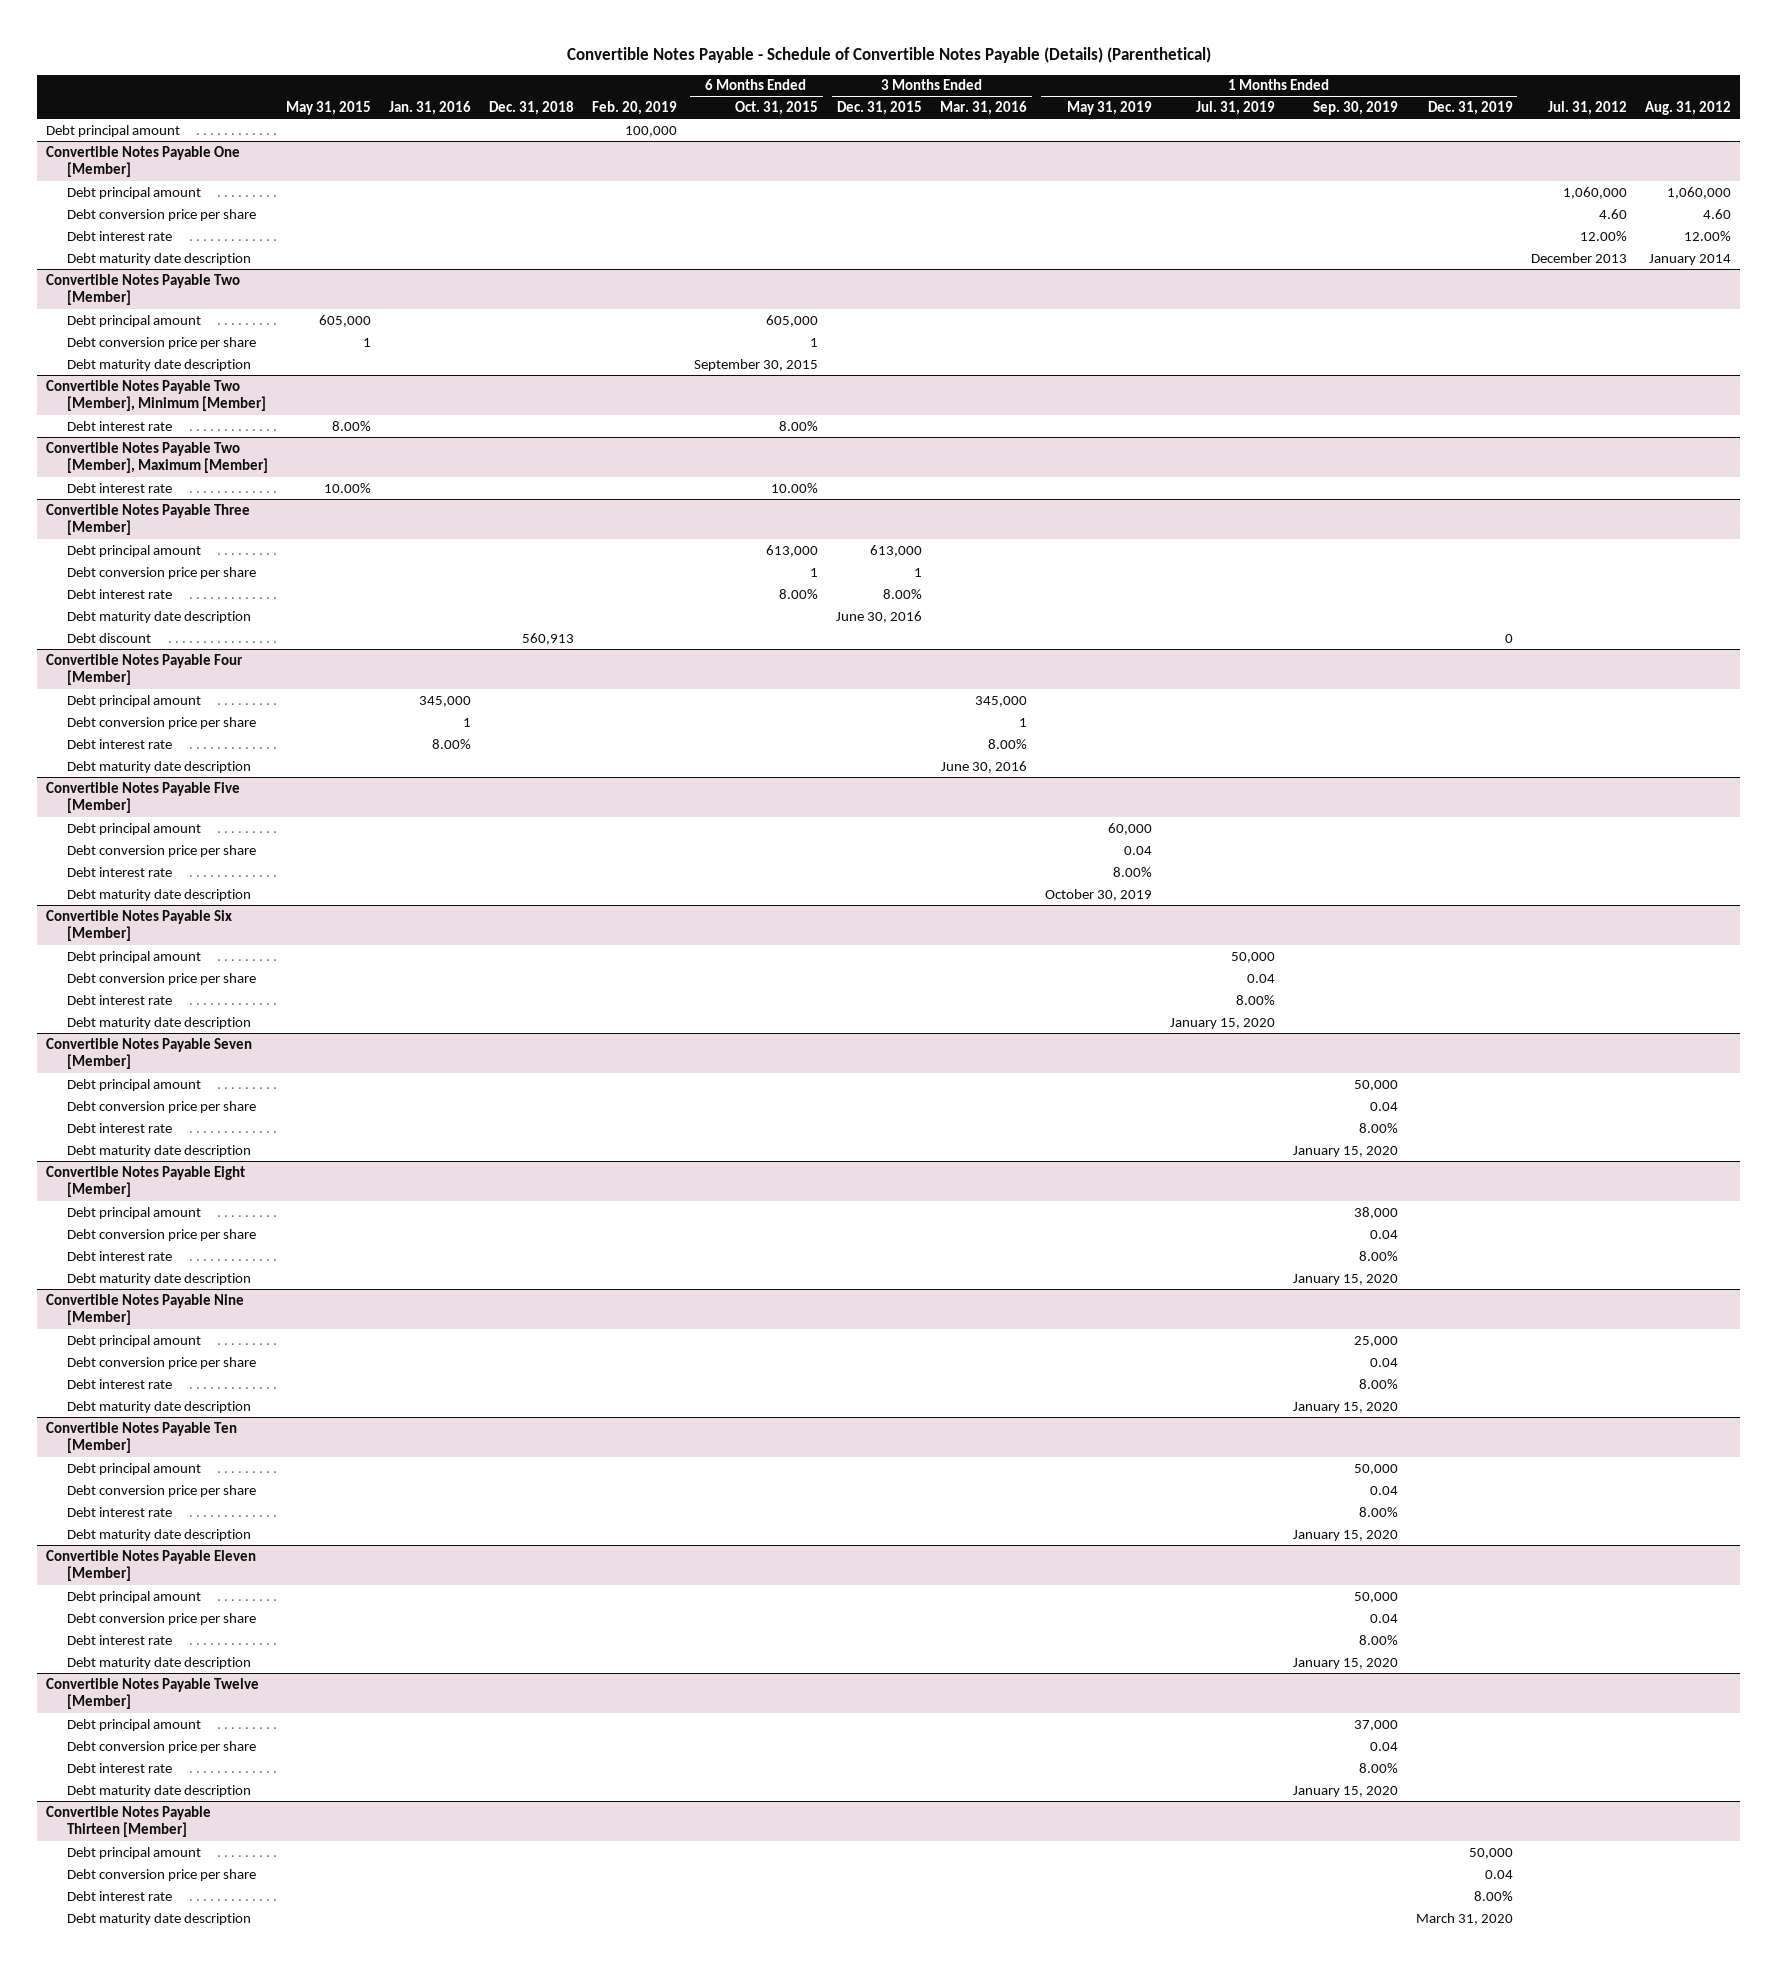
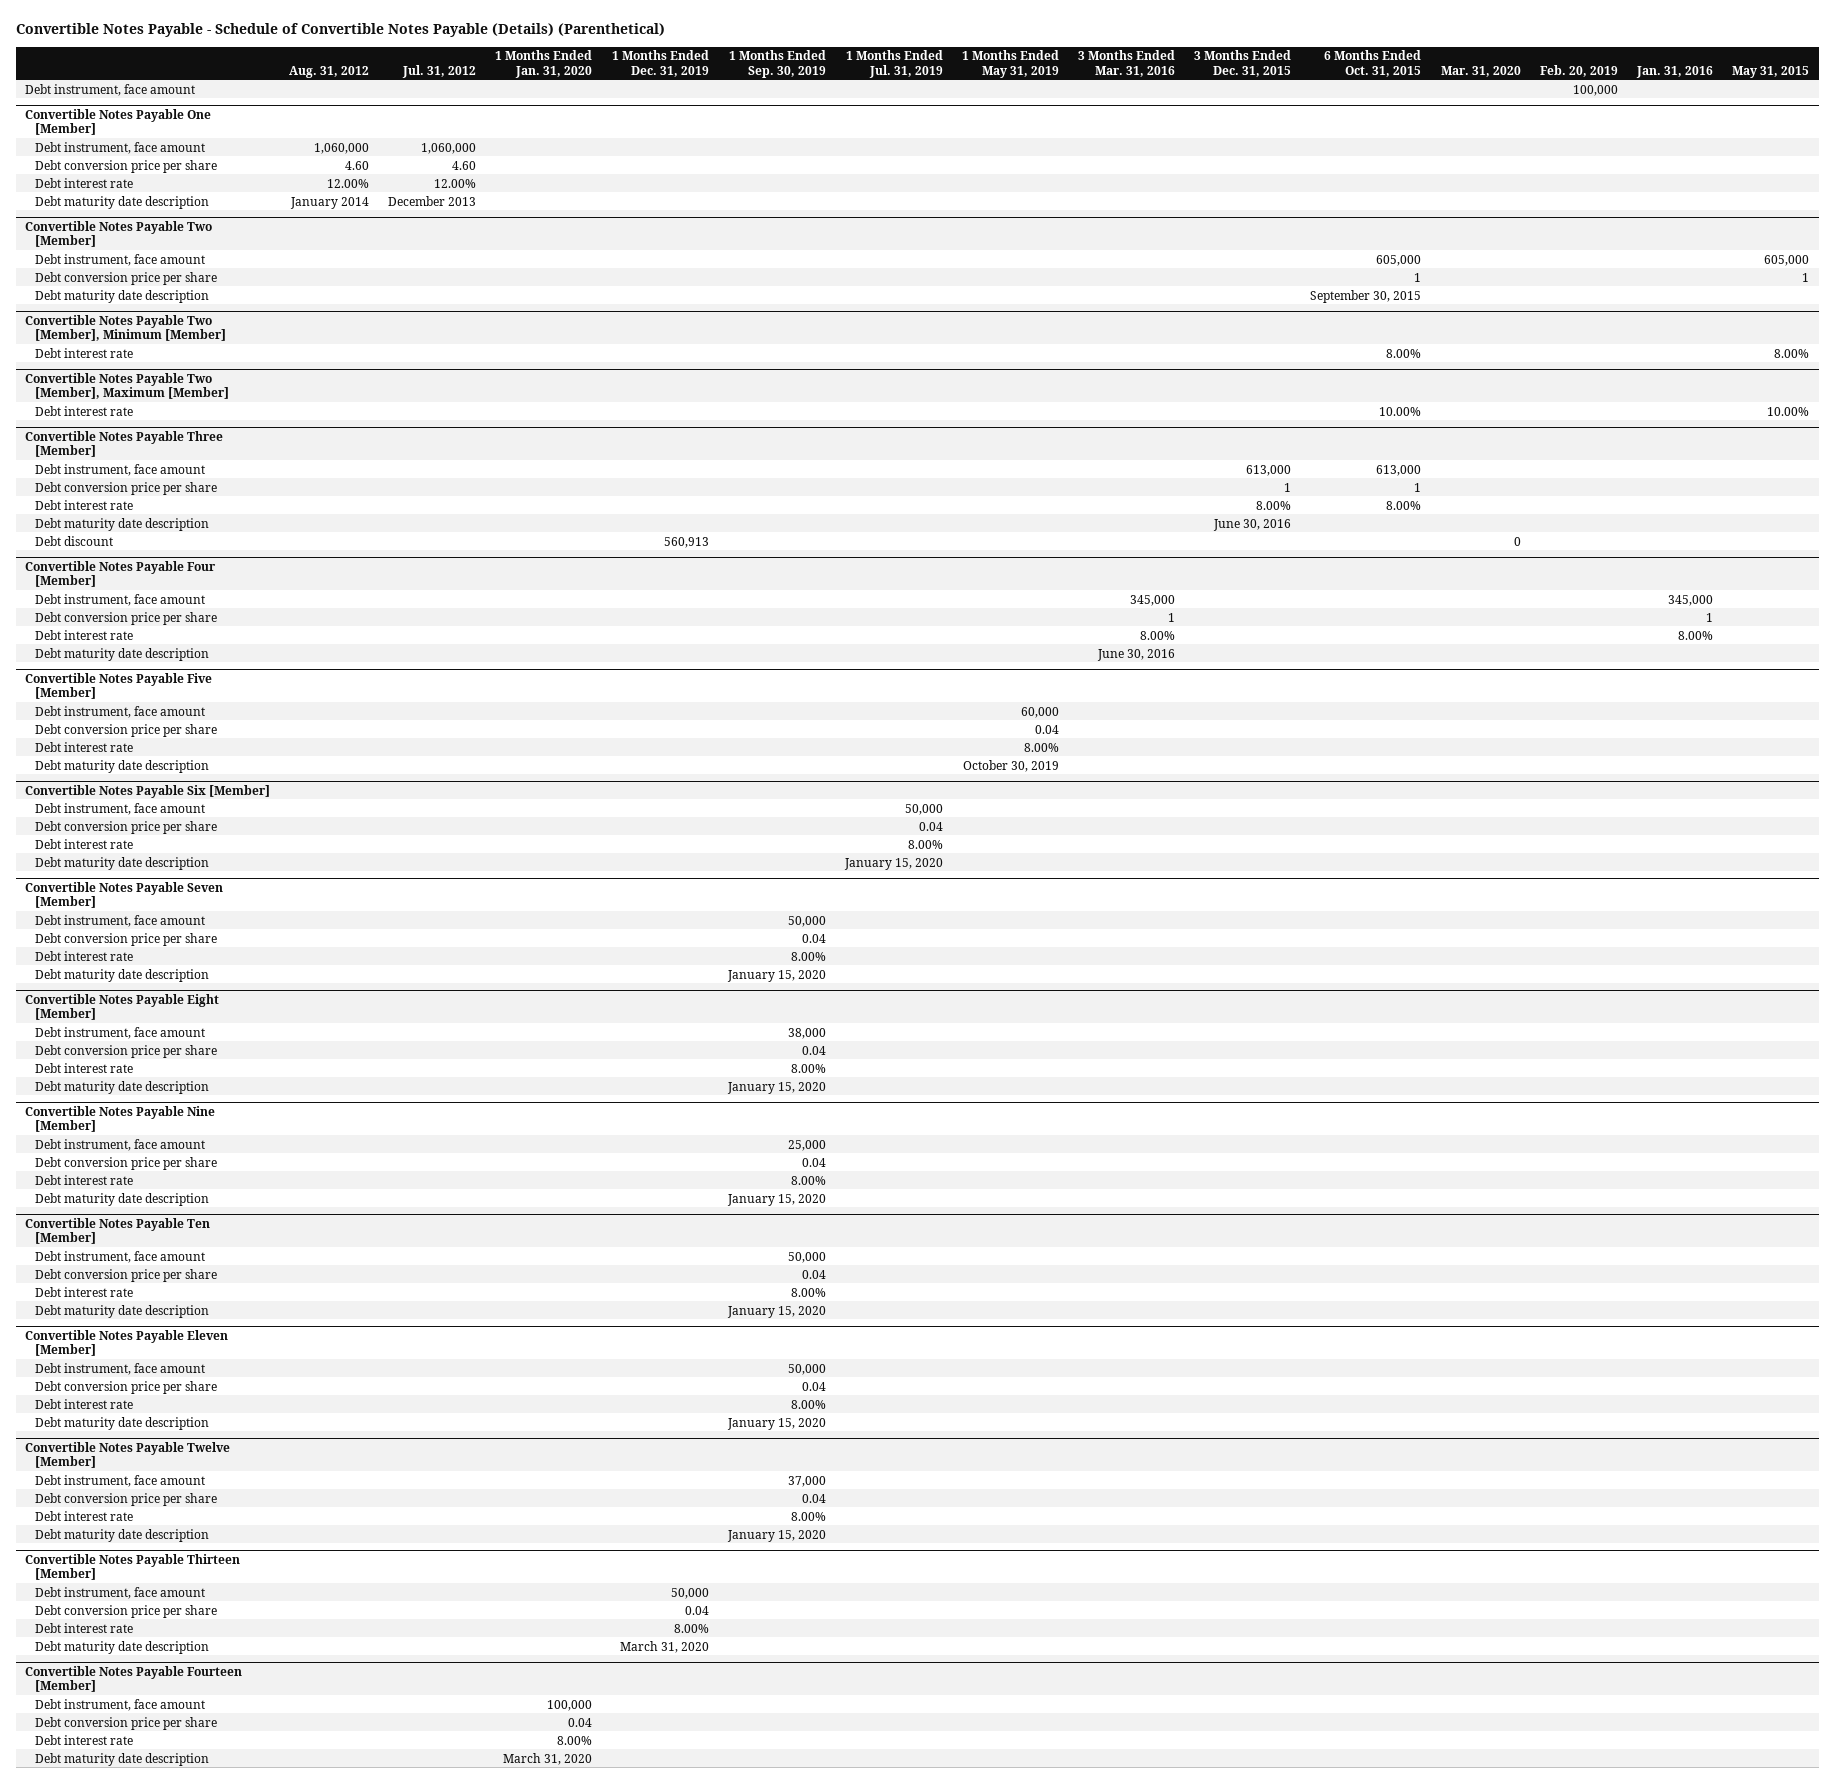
- | May 31, 2015 | Jan. 31, 2016 | Dec. 31, 2018 | Feb. 20, 2019 | 6 Months Ended Oct. 31, 2015 | 3 Months Ended Dec. 31, 2015 | 3 Months Ended Mar. 31, 2016 | 1 Months Ended May 31, 2019 | 1 Months Ended Jul. 31, 2019 | 1 Months Ended Sep. 30, 2019 | 1 Months Ended Dec. 31, 2019 | Jul. 31, 2012 | Aug. 31, 2012
+ | Aug. 31, 2012 | Jul. 31, 2012 | 1 Months Ended Jan. 31, 2020 | 1 Months Ended Dec. 31, 2019 | 1 Months Ended Sep. 30, 2019 | 1 Months Ended Jul. 31, 2019 | 1 Months Ended May 31, 2019 | 3 Months Ended Mar. 31, 2016 | 3 Months Ended Dec. 31, 2015 | 6 Months Ended Oct. 31, 2015 | Mar. 31, 2020 | Feb. 20, 2019 | Jan. 31, 2016 | May 31, 2015
- Debt principal amount | | | | 100,000 | | | | | | | | |
+ Debt instrument, face amount | | | | | | | | | | | | 100,000 | |
@ Convertible Notes Payable One [Member]
- Debt principal amount | | | | | | | | | | | | 1,060,000 | 1,060,000
+ Debt instrument, face amount | 1,060,000 | 1,060,000 | | | | | | | | | | | |
@ Convertible Notes Payable Two [Member]
- Debt principal amount | 605,000 | | | | 605,000 | | | | | | | |
+ Debt instrument, face amount | | | | | | | | | | 605,000 | | | | 605,000
@ Convertible Notes Payable Three [Member]
- Debt principal amount | | | | | 613,000 | 613,000 | | | | | | |
+ Debt instrument, face amount | | | | | | | | | 613,000 | 613,000 | | | |
- Debt discount | | | 560,913 | | | | | | | | 0 | |
+ Debt discount | | | | 560,913 | | | | | | | 0 | | |
@ Convertible Notes Payable Four [Member]
- Debt principal amount | | 345,000 | | | | | 345,000 | | | | | |
+ Debt instrument, face amount | | | | | | | | 345,000 | | | | | 345,000 |
@ Convertible Notes Payable Five [Member]
- Debt principal amount | | | | | | | | 60,000 | | | | |
+ Debt instrument, face amount | | | | | | | 60,000 | | | | | | |
@ Convertible Notes Payable Six [Member]
- Debt principal amount | | | | | | | | | 50,000 | | | |
+ Debt instrument, face amount | | | | | | 50,000 | | | | | | | |
@ Convertible Notes Payable Seven [Member]
- Debt principal amount | | | | | | | | | | 50,000 | | |
+ Debt instrument, face amount | | | | | 50,000 | | | | | | | | |
@ Convertible Notes Payable Eight [Member]
- Debt principal amount | | | | | | | | | | 38,000 | | |
+ Debt instrument, face amount | | | | | 38,000 | | | | | | | | |
@ Convertible Notes Payable Nine [Member]
- Debt principal amount | | | | | | | | | | 25,000 | | |
+ Debt instrument, face amount | | | | | 25,000 | | | | | | | | |
@ Convertible Notes Payable Ten [Member]
- Debt principal amount | | | | | | | | | | 50,000 | | |
+ Debt instrument, face amount | | | | | 50,000 | | | | | | | | |
@ Convertible Notes Payable Eleven [Member]
- Debt principal amount | | | | | | | | | | 50,000 | | |
+ Debt instrument, face amount | | | | | 50,000 | | | | | | | | |
@ Convertible Notes Payable Twelve [Member]
- Debt principal amount | | | | | | | | | | 37,000 | | |
+ Debt instrument, face amount | | | | | 37,000 | | | | | | | | |
@ Convertible Notes Payable Thirteen [Member]
- Debt principal amount | | | | | | | | | | | 50,000 | |
+ Debt instrument, face amount | | | | 50,000 | | | | | | | | | |
+ Convertible Notes Payable Fourteen [Member]
+ Debt instrument, face amount | | | 100,000 | | | | | | | | | | |
+ Debt conversion price per share | | | 0.04 | | | | | | | | | | |
+ Debt interest rate | | | 8.00% | | | | | | | | | | |
+ Debt maturity date description | | | March 31, 2020 | | | | | | | | | | |

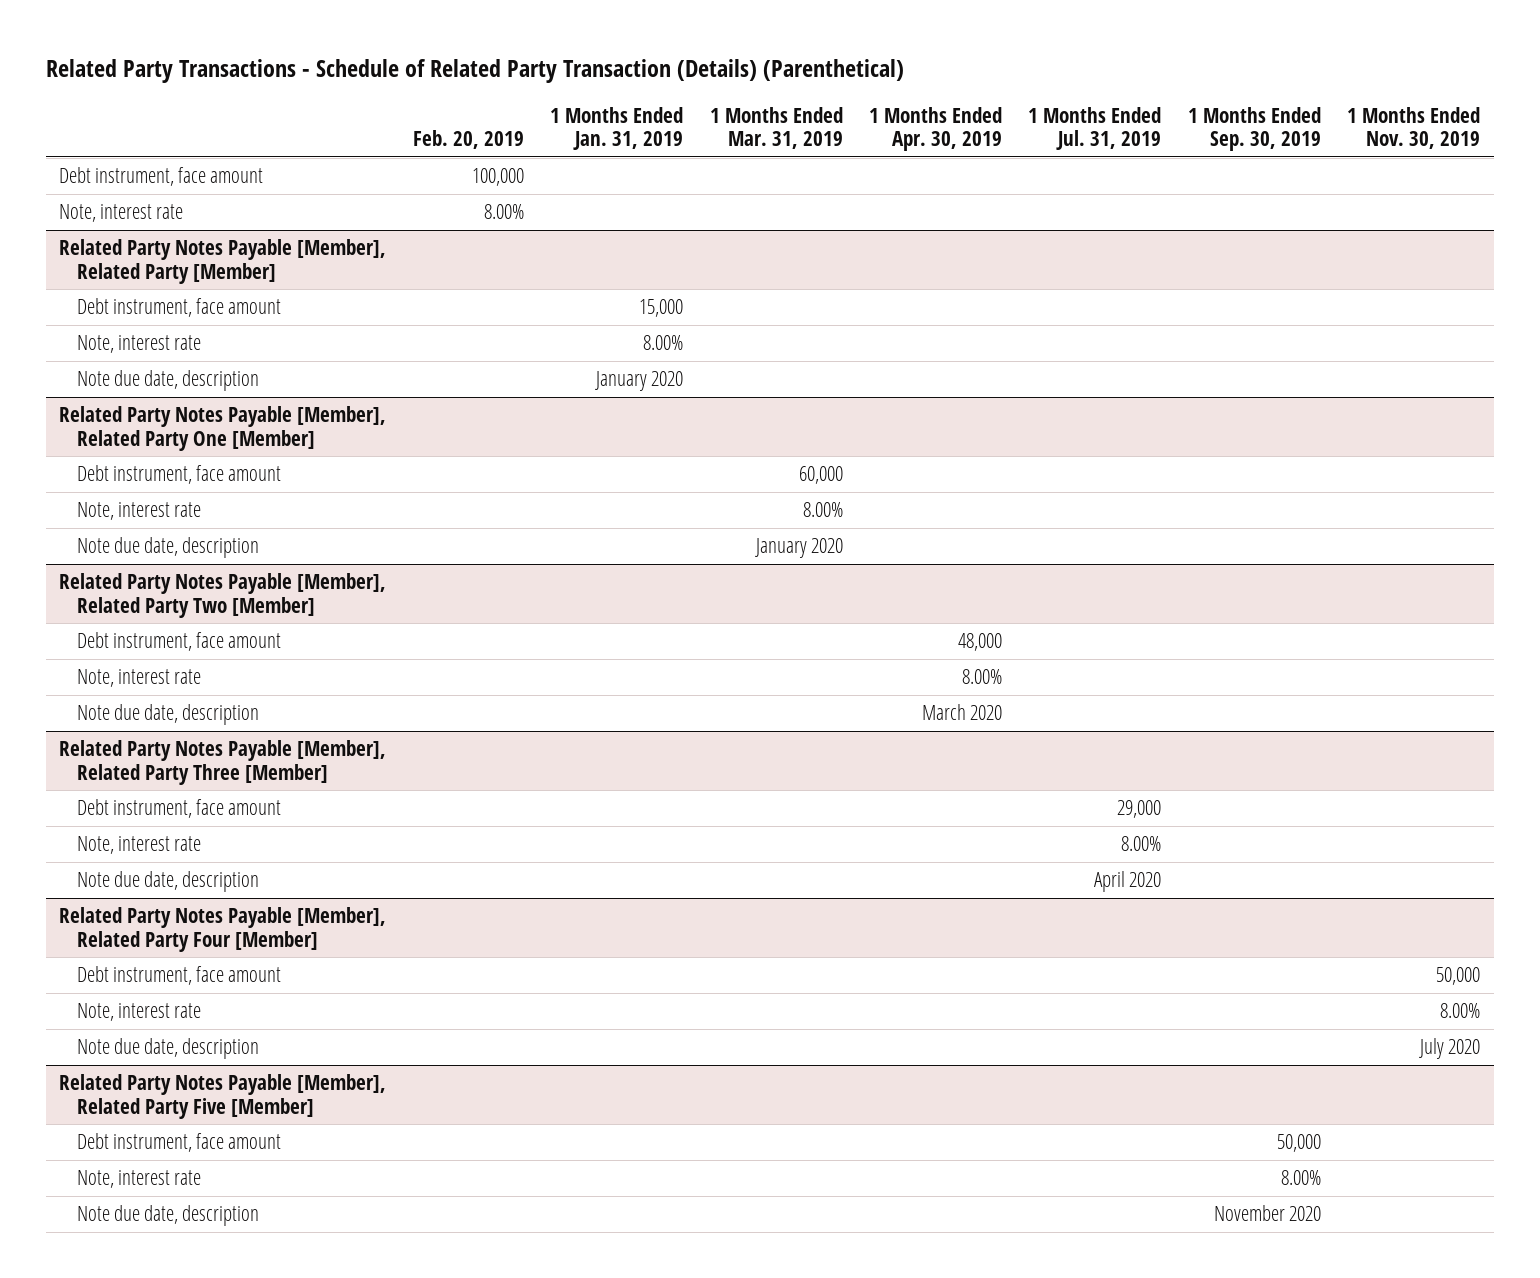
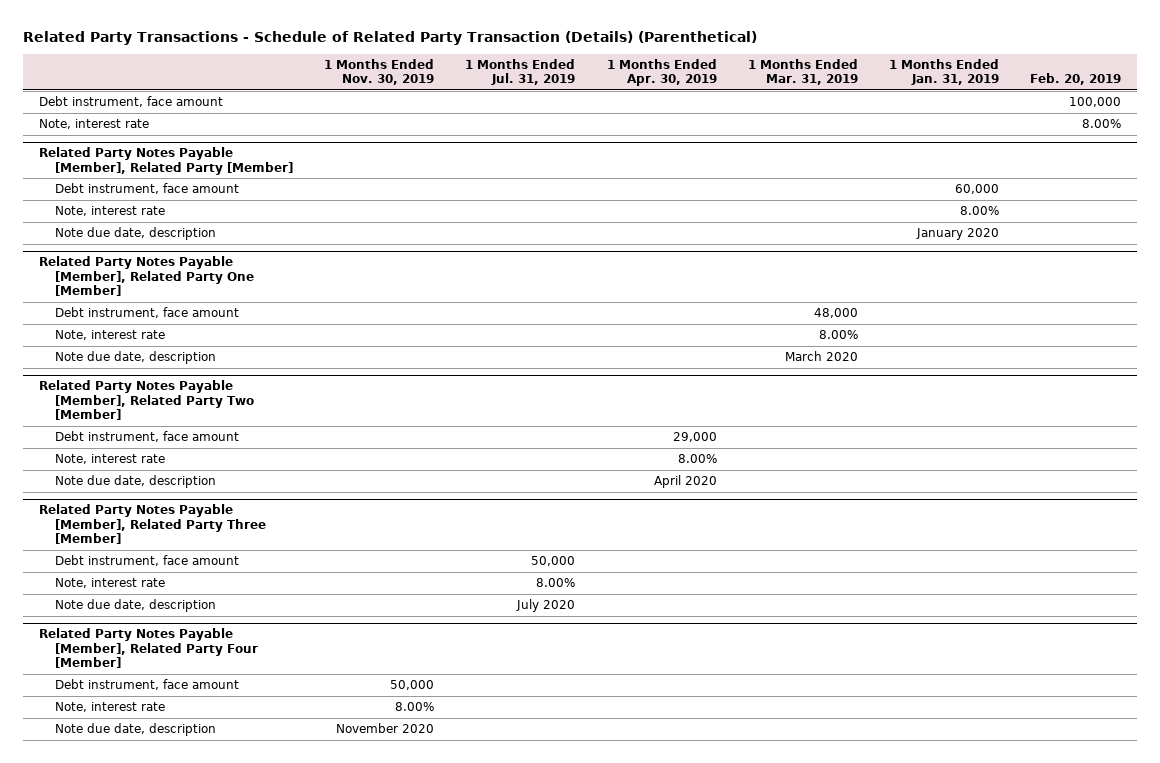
- | Feb. 20, 2019 | 1 Months Ended Jan. 31, 2019 | 1 Months Ended Mar. 31, 2019 | 1 Months Ended Apr. 30, 2019 | 1 Months Ended Jul. 31, 2019 | 1 Months Ended Sep. 30, 2019 | 1 Months Ended Nov. 30, 2019
+ | 1 Months Ended Nov. 30, 2019 | 1 Months Ended Jul. 31, 2019 | 1 Months Ended Apr. 30, 2019 | 1 Months Ended Mar. 31, 2019 | 1 Months Ended Jan. 31, 2019 | Feb. 20, 2019
@ Related Party Notes Payable [Member], Related Party [Member]
- Debt instrument, face amount | | 15,000 | | | | |
+ Debt instrument, face amount | | | | | 60,000 |
@ Related Party Notes Payable [Member], Related Party One [Member]
- Debt instrument, face amount | | | 60,000 | | | |
+ Debt instrument, face amount | | | | 48,000 | |
- Note due date, description | | | January 2020 | | | |
+ Note due date, description | | | | March 2020 | |
@ Related Party Notes Payable [Member], Related Party Two [Member]
- Debt instrument, face amount | | | | 48,000 | | |
+ Debt instrument, face amount | | | 29,000 | | |
- Note due date, description | | | | March 2020 | | |
+ Note due date, description | | | April 2020 | | |
@ Related Party Notes Payable [Member], Related Party Three [Member]
- Debt instrument, face amount | | | | | 29,000 | |
+ Debt instrument, face amount | | 50,000 | | | |
- Note due date, description | | | | | April 2020 | |
+ Note due date, description | | July 2020 | | | |
@ Related Party Notes Payable [Member], Related Party Four [Member]
- Note due date, description | | | | | | | July 2020
- Related Party Notes Payable [Member], Related Party Five [Member]
- Debt instrument, face amount | | | | | | 50,000 |
- Note, interest rate | | | | | | 8.00% |
- Note due date, description | | | | | | November 2020 |
@ Related Party Notes Payable [Member], Related Party Four [Member]
+ Note due date, description | November 2020 | | | | |

